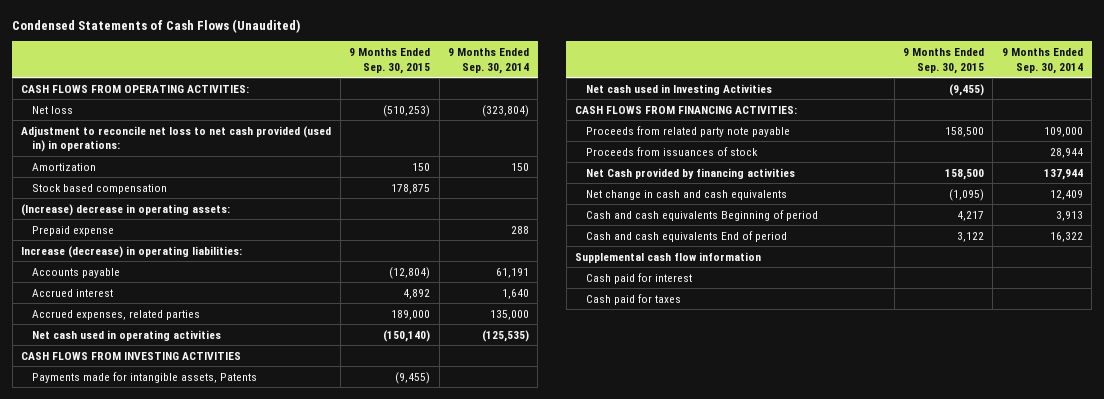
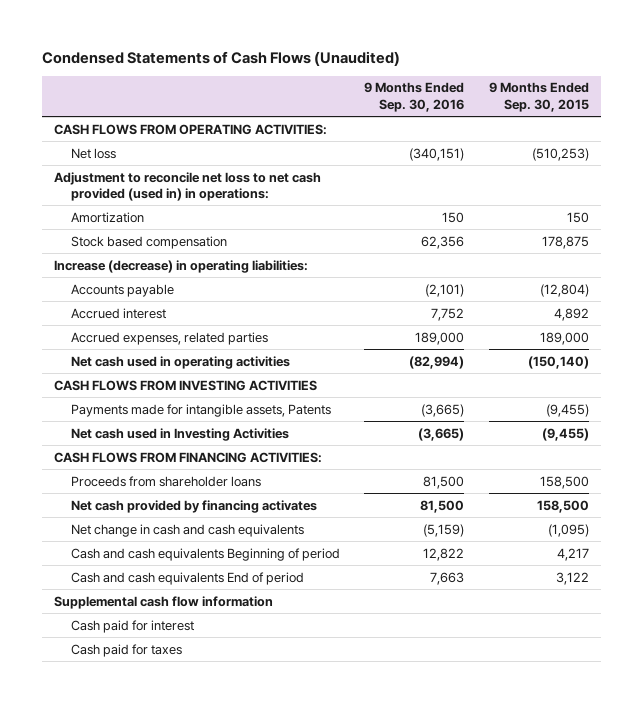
- | 9 Months Ended Sep. 30, 2015 | 9 Months Ended Sep. 30, 2014
+ | 9 Months Ended Sep. 30, 2016 | 9 Months Ended Sep. 30, 2015
- (Increase) decrease in operating assets:
- Prepaid expense | | 288
- Proceeds from related party note payable | 158,500 | 109,000
- Proceeds from issuances of stock | | 28,944
- Net Cash provided by financing activities | 158,500 | 137,944
+ Proceeds from shareholder loans | 81,500 | 158,500
+ Net cash provided by financing activates | 81,500 | 158,500

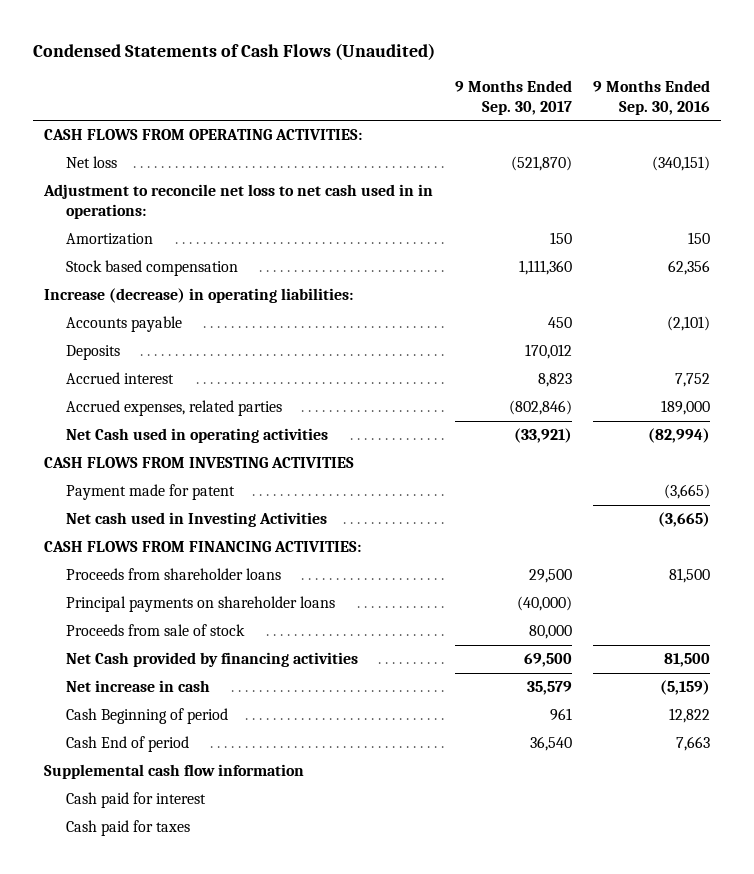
- | 9 Months Ended Sep. 30, 2016 | 9 Months Ended Sep. 30, 2015
+ | 9 Months Ended Sep. 30, 2017 | 9 Months Ended Sep. 30, 2016
- Adjustment to reconcile net loss to net cash provided (used in) in operations:
+ Adjustment to reconcile net loss to net cash used in in operations:
+ Deposits | 170,012 |
- Net cash used in operating activities | (82,994) | (150,140)
+ Net Cash used in operating activities | (33,921) | (82,994)
- Payments made for intangible assets, Patents | (3,665) | (9,455)
+ Payment made for patent | | (3,665)
- Net cash provided by financing activates | 81,500 | 158,500
- Net change in cash and cash equivalents | (5,159) | (1,095)
- Cash and cash equivalents Beginning of period | 12,822 | 4,217
- Cash and cash equivalents End of period | 7,663 | 3,122
+ Principal payments on shareholder loans | (40,000) |
+ Proceeds from sale of stock | 80,000 |
+ Net Cash provided by financing activities | 69,500 | 81,500
+ Net increase in cash | 35,579 | (5,159)
+ Cash Beginning of period | 961 | 12,822
+ Cash End of period | 36,540 | 7,663

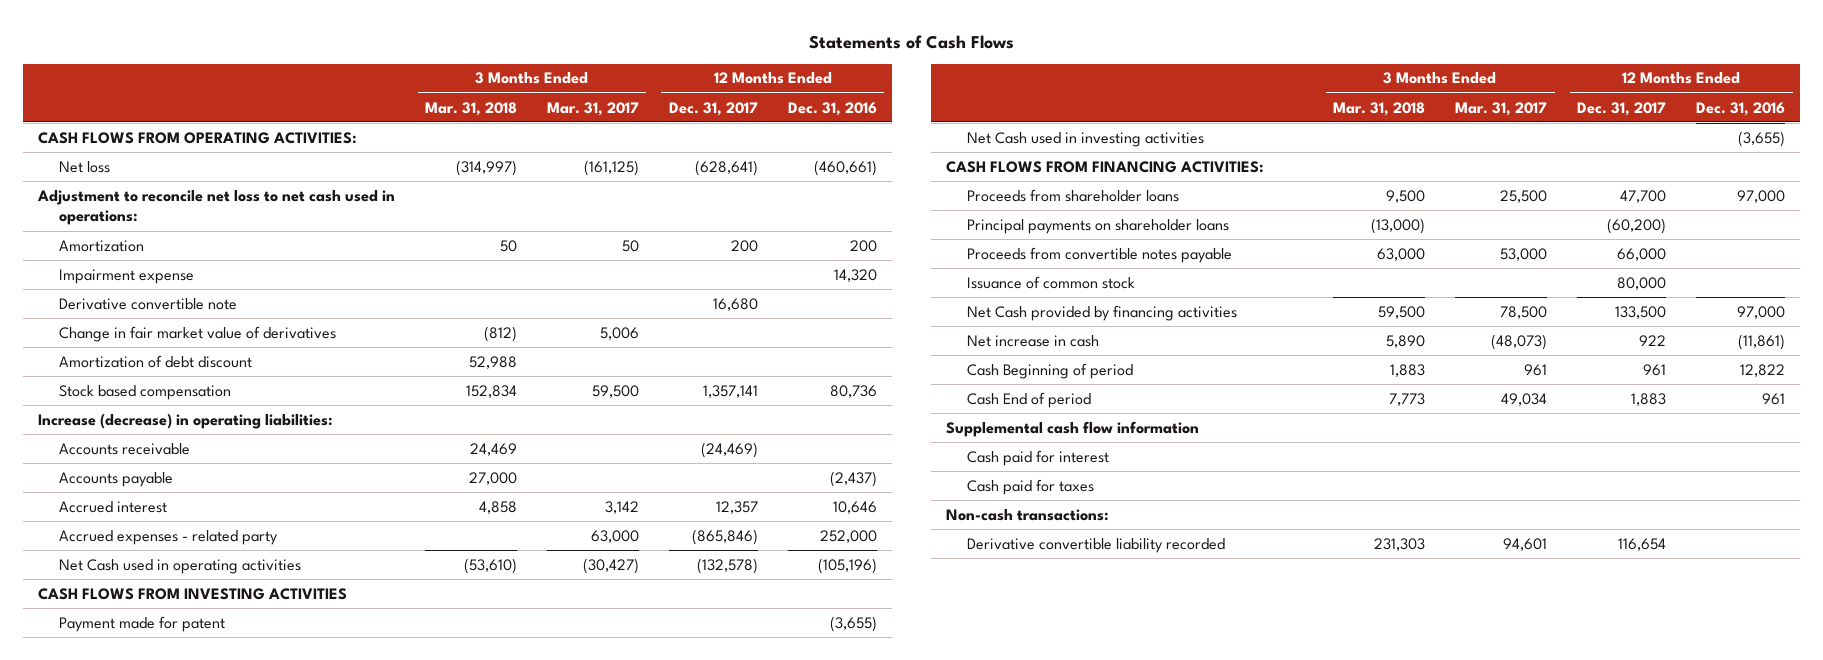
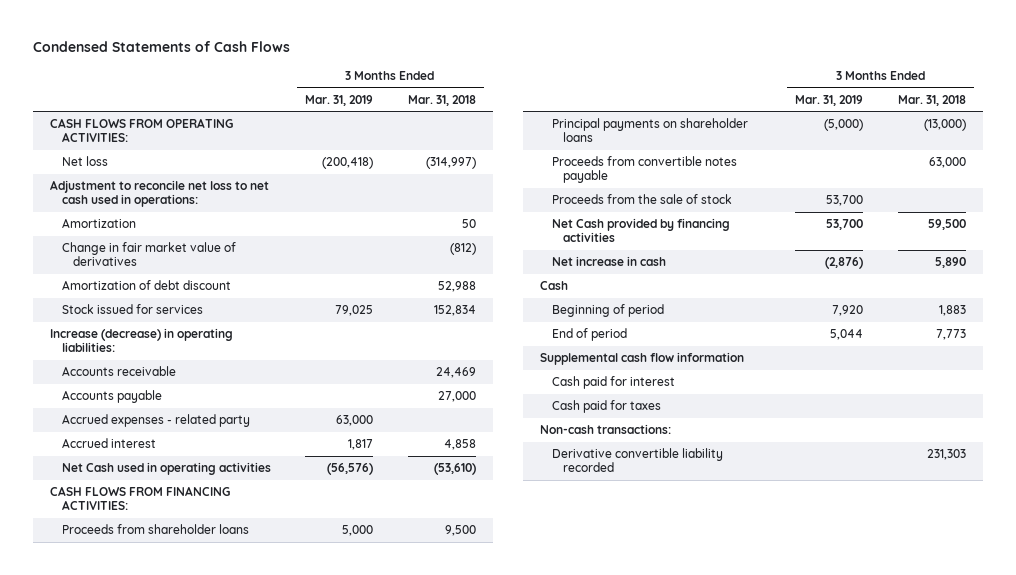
- Statements of Cash Flows
+ Condensed Statements of Cash Flows
- | 3 Months Ended Mar. 31, 2018 | 3 Months Ended Mar. 31, 2017 | 12 Months Ended Dec. 31, 2017 | 12 Months Ended Dec. 31, 2016
+ | 3 Months Ended Mar. 31, 2019 | 3 Months Ended Mar. 31, 2018
- Impairment expense | | | | 14,320
- Derivative convertible note | | | 16,680 |
- Stock based compensation | 152,834 | 59,500 | 1,357,141 | 80,736
+ Stock issued for services | 79,025 | 152,834
moved down: Accrued interest | 1,817 | 4,858
- CASH FLOWS FROM INVESTING ACTIVITIES
- Payment made for patent | | | | (3,655)
- Net Cash used in investing activities | | | | (3,655)
- Issuance of common stock | | | 80,000 |
+ Proceeds from the sale of stock | 53,700 |
- Cash Beginning of period | 1,883 | 961 | 961 | 12,822
- Cash End of period | 7,773 | 49,034 | 1,883 | 961
+ Cash
+ Beginning of period | 7,920 | 1,883
+ End of period | 5,044 | 7,773

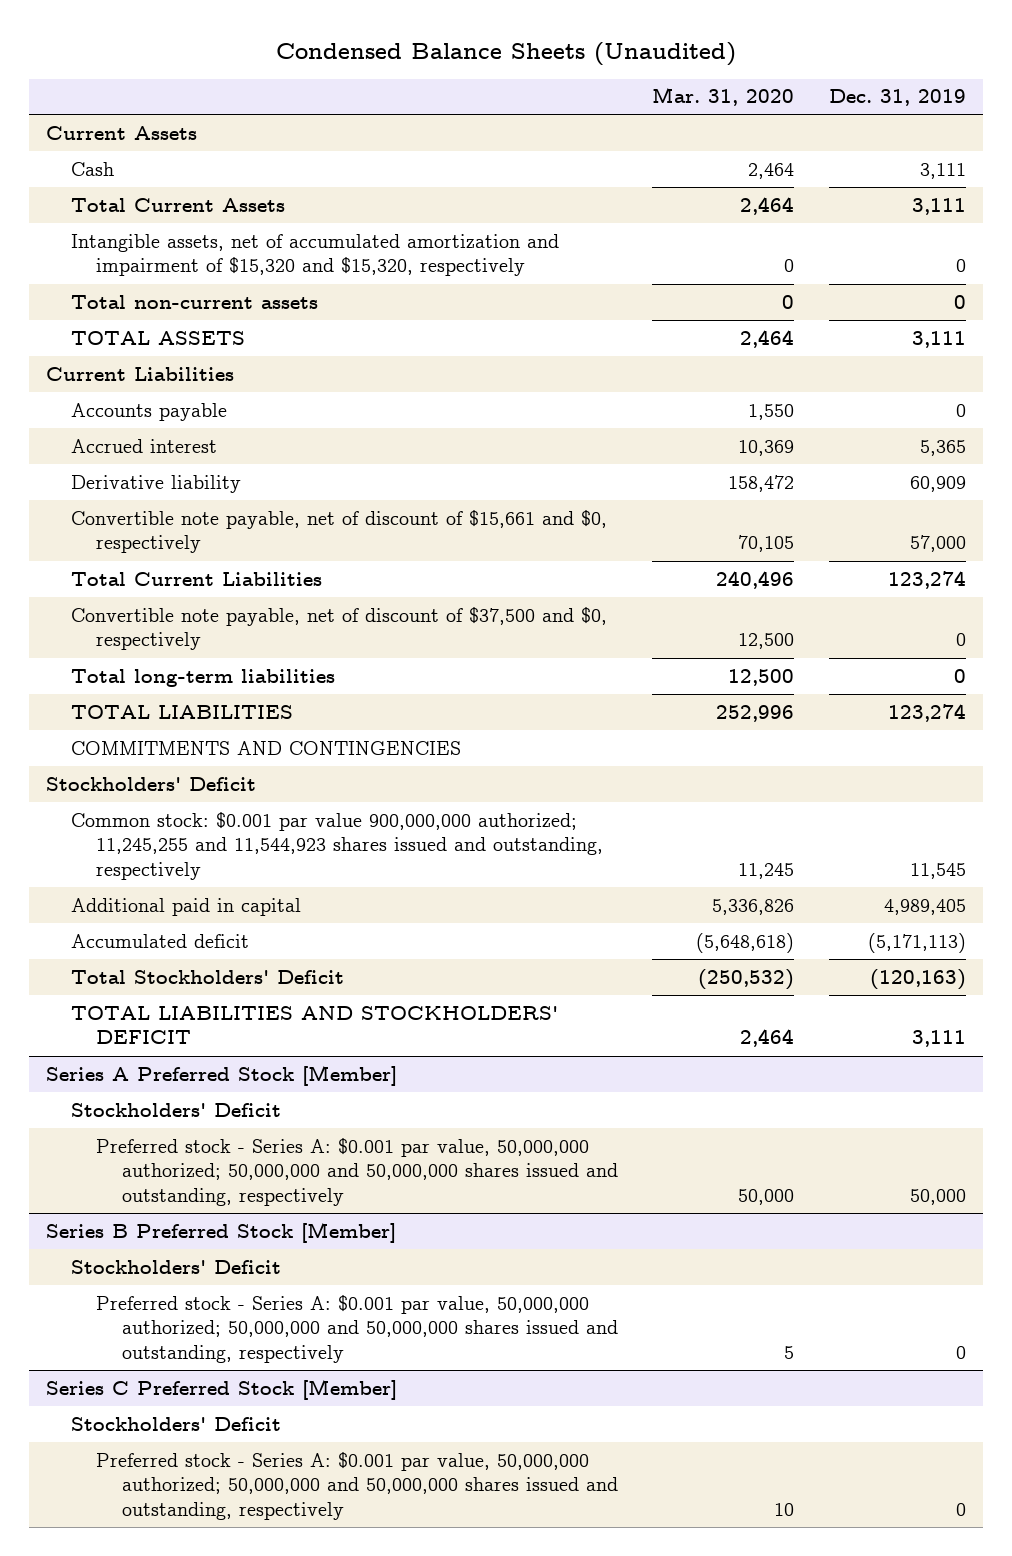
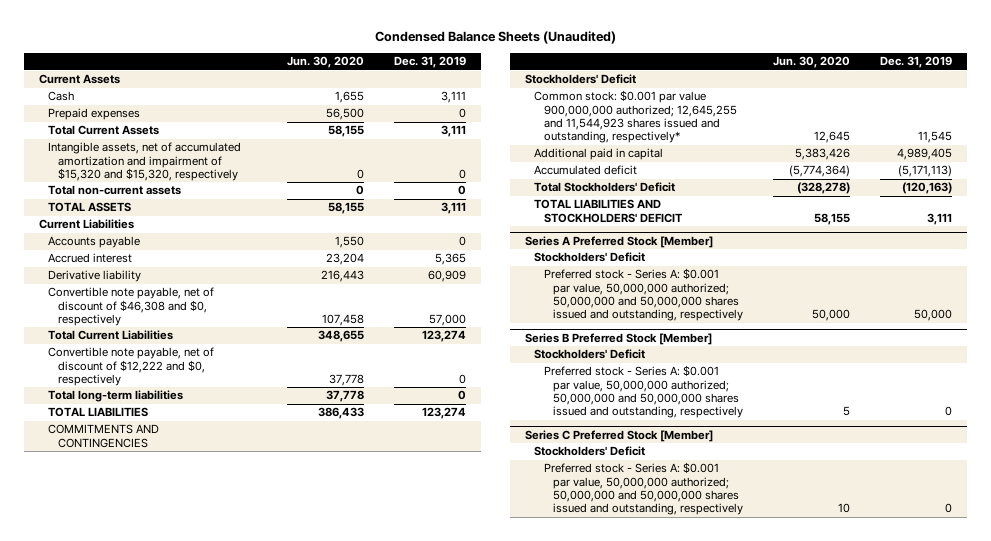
- | Mar. 31, 2020 | Dec. 31, 2019
+ | Jun. 30, 2020 | Dec. 31, 2019
+ Prepaid expenses | 56,500 | 0
- Convertible note payable, net of discount of $15,661 and $0, respectively | 70,105 | 57,000
+ Convertible note payable, net of discount of $46,308 and $0, respectively | 107,458 | 57,000
- Convertible note payable, net of discount of $37,500 and $0, respectively | 12,500 | 0
+ Convertible note payable, net of discount of $12,222 and $0, respectively | 37,778 | 0
- Common stock: $0.001 par value 900,000,000 authorized; 11,245,255 and 11,544,923 shares issued and outstanding, respectively | 11,245 | 11,545
+ Common stock: $0.001 par value 900,000,000 authorized; 12,645,255 and 11,544,923 shares issued and outstanding, respectively* | 12,645 | 11,545

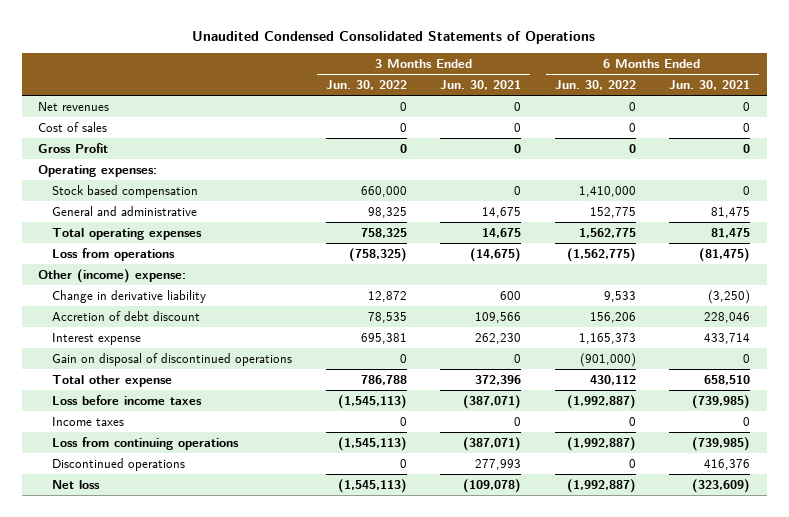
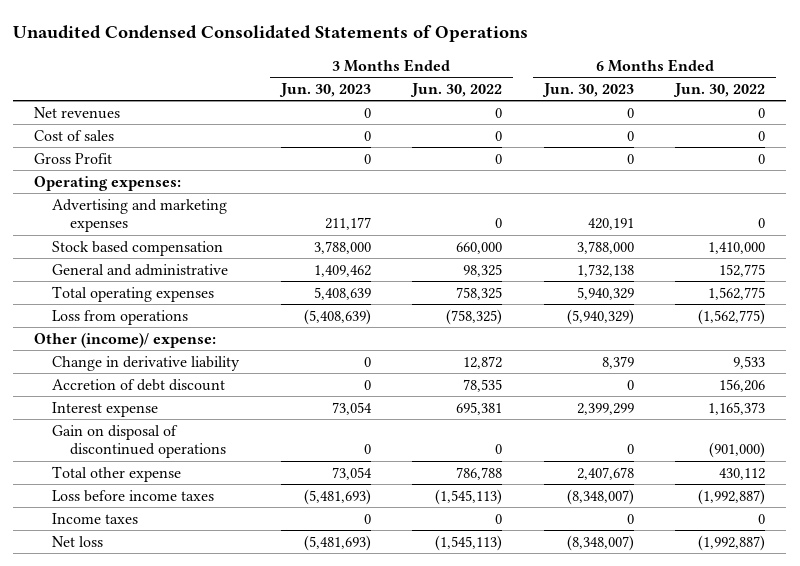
- | 3 Months Ended Jun. 30, 2022 | 3 Months Ended Jun. 30, 2021 | 6 Months Ended Jun. 30, 2022 | 6 Months Ended Jun. 30, 2021
+ | 3 Months Ended Jun. 30, 2023 | 3 Months Ended Jun. 30, 2022 | 6 Months Ended Jun. 30, 2023 | 6 Months Ended Jun. 30, 2022
+ Advertising and marketing expenses | 211,177 | 0 | 420,191 | 0
- Other (income) expense:
+ Other (income)/ expense:
- Loss from continuing operations | (1,545,113) | (387,071) | (1,992,887) | (739,985)
- Discontinued operations | 0 | 277,993 | 0 | 416,376

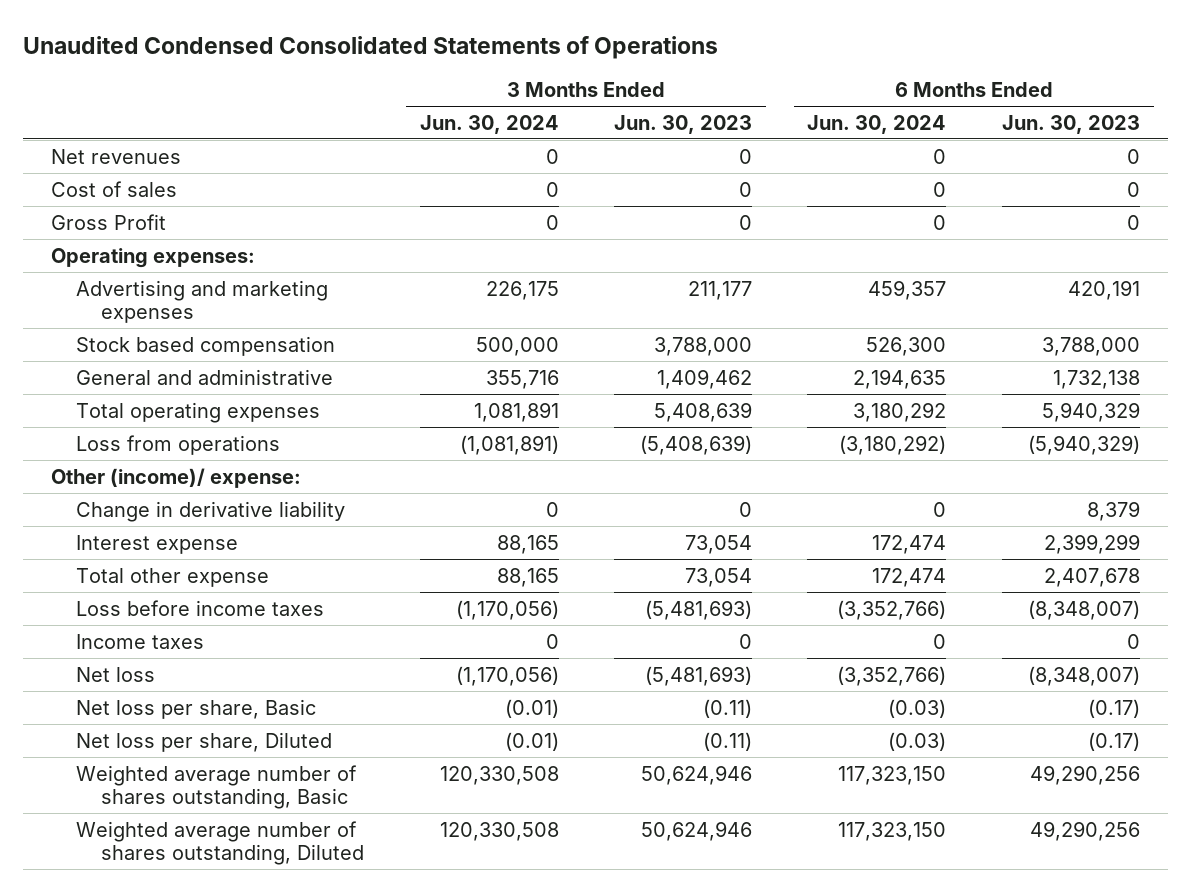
- | 3 Months Ended Jun. 30, 2023 | 3 Months Ended Jun. 30, 2022 | 6 Months Ended Jun. 30, 2023 | 6 Months Ended Jun. 30, 2022
+ | 3 Months Ended Jun. 30, 2024 | 3 Months Ended Jun. 30, 2023 | 6 Months Ended Jun. 30, 2024 | 6 Months Ended Jun. 30, 2023
- Accretion of debt discount | 0 | 78,535 | 0 | 156,206
- Gain on disposal of discontinued operations | 0 | 0 | 0 | (901,000)
+ Net loss per share, Basic | (0.01) | (0.11) | (0.03) | (0.17)
+ Net loss per share, Diluted | (0.01) | (0.11) | (0.03) | (0.17)
+ Weighted average number of shares outstanding, Basic | 120,330,508 | 50,624,946 | 117,323,150 | 49,290,256
+ Weighted average number of shares outstanding, Diluted | 120,330,508 | 50,624,946 | 117,323,150 | 49,290,256

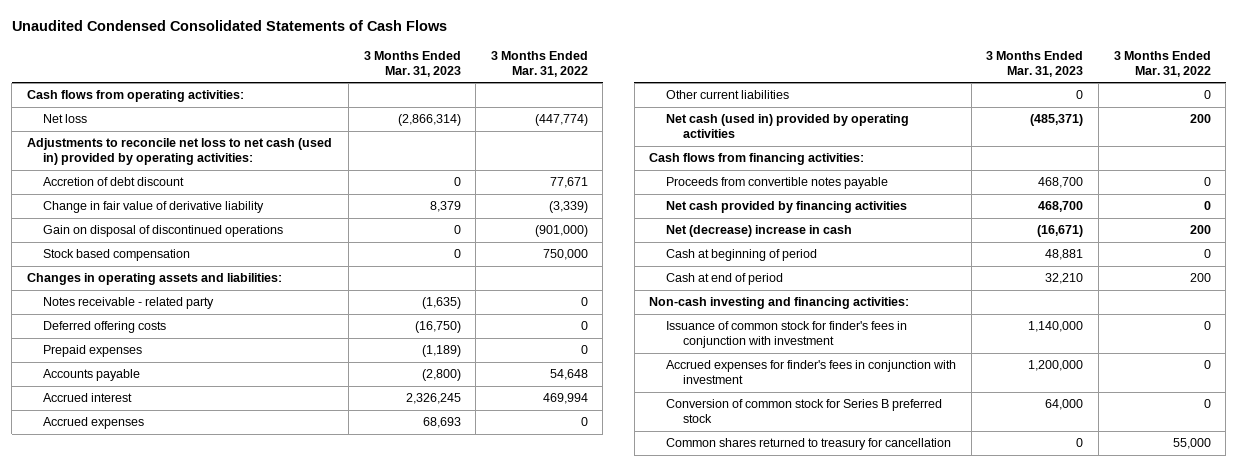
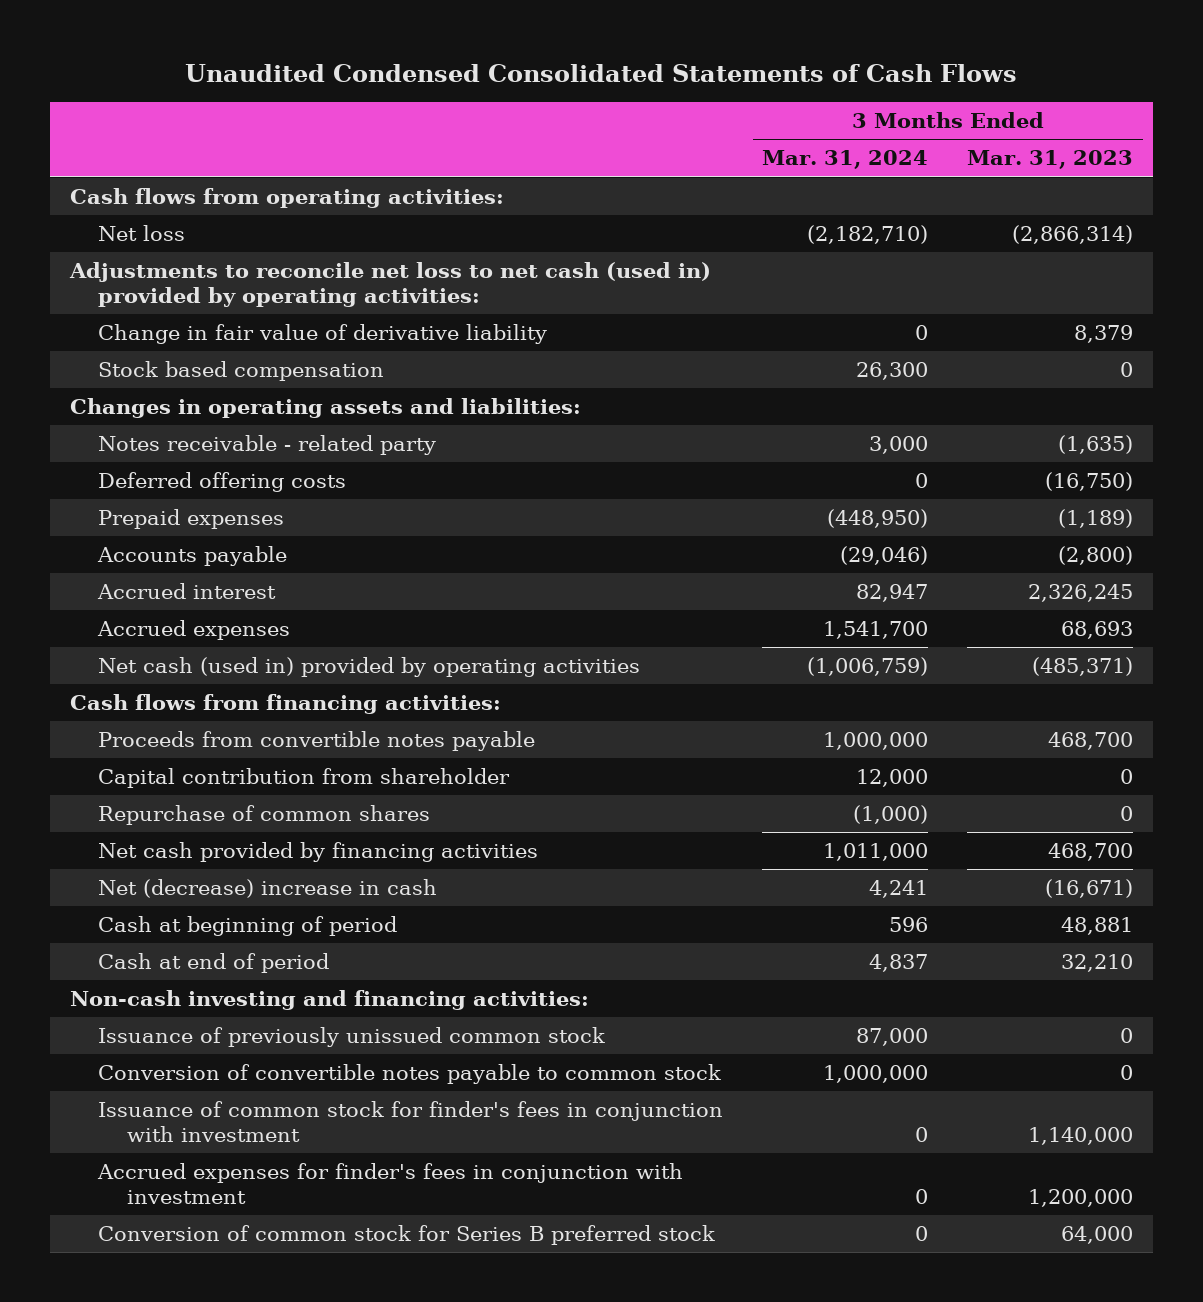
- | 3 Months Ended Mar. 31, 2023 | 3 Months Ended Mar. 31, 2022
+ | 3 Months Ended Mar. 31, 2024 | 3 Months Ended Mar. 31, 2023
- Accretion of debt discount | 0 | 77,671
- Gain on disposal of discontinued operations | 0 | (901,000)
- Other current liabilities | 0 | 0
+ Capital contribution from shareholder | 12,000 | 0
+ Repurchase of common shares | (1,000) | 0
+ Issuance of previously unissued common stock | 87,000 | 0
+ Conversion of convertible notes payable to common stock | 1,000,000 | 0
- Common shares returned to treasury for cancellation | 0 | 55,000

